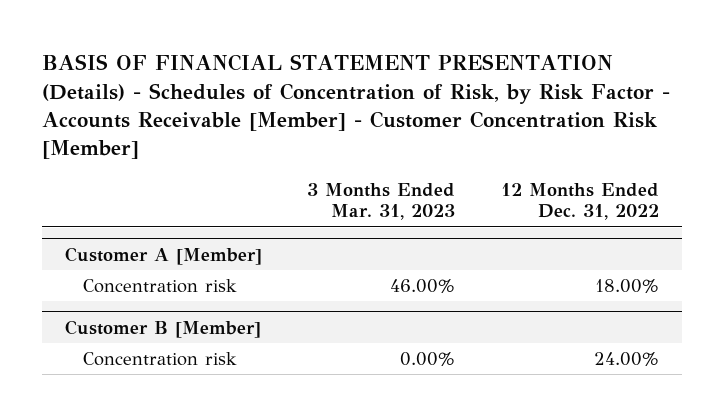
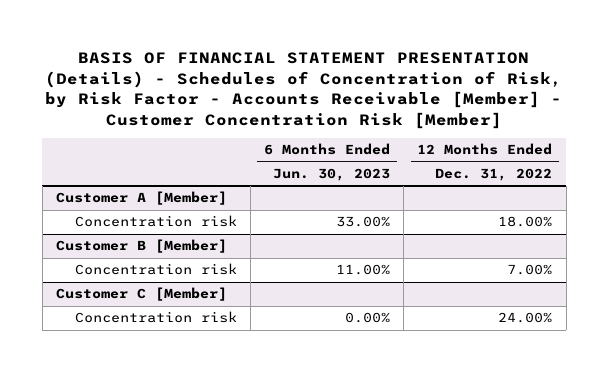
- | 3 Months Ended Mar. 31, 2023 | 12 Months Ended Dec. 31, 2022
+ | 6 Months Ended Jun. 30, 2023 | 12 Months Ended Dec. 31, 2022
@ Customer B [Member]
+ Concentration risk | 11.00% | 7.00%
+ Customer C [Member]

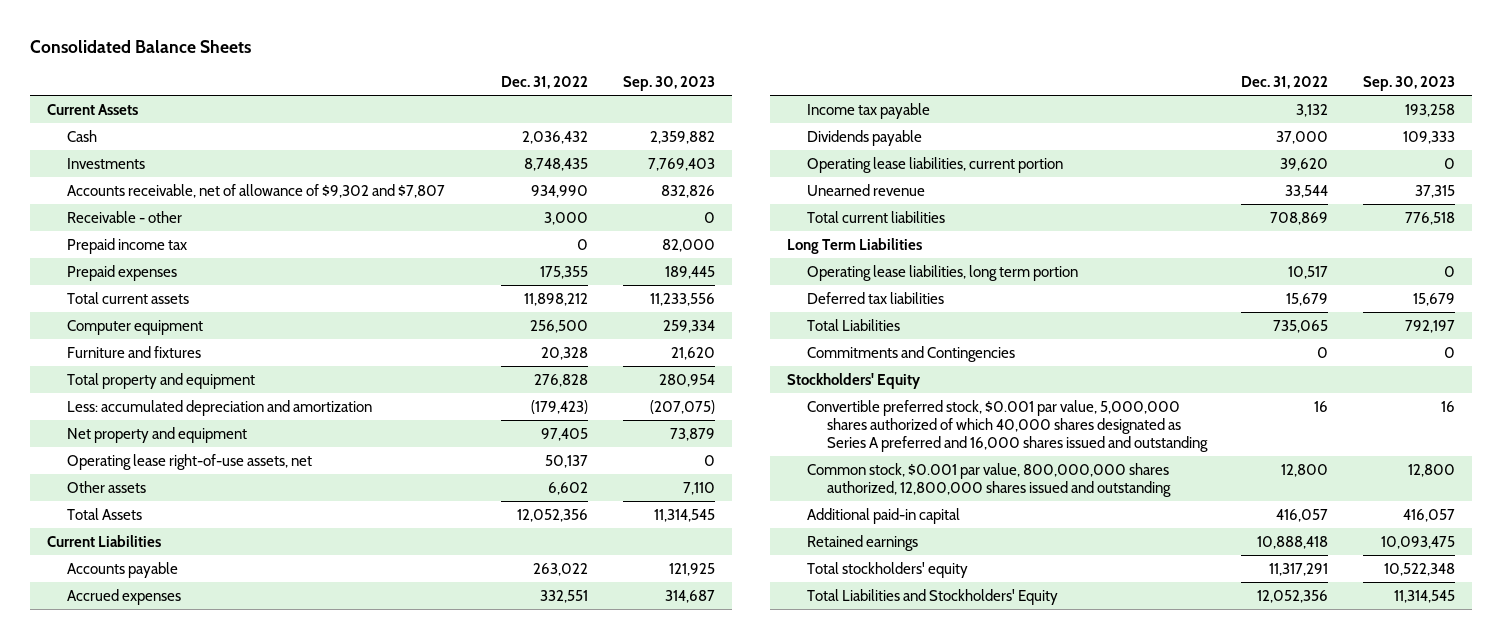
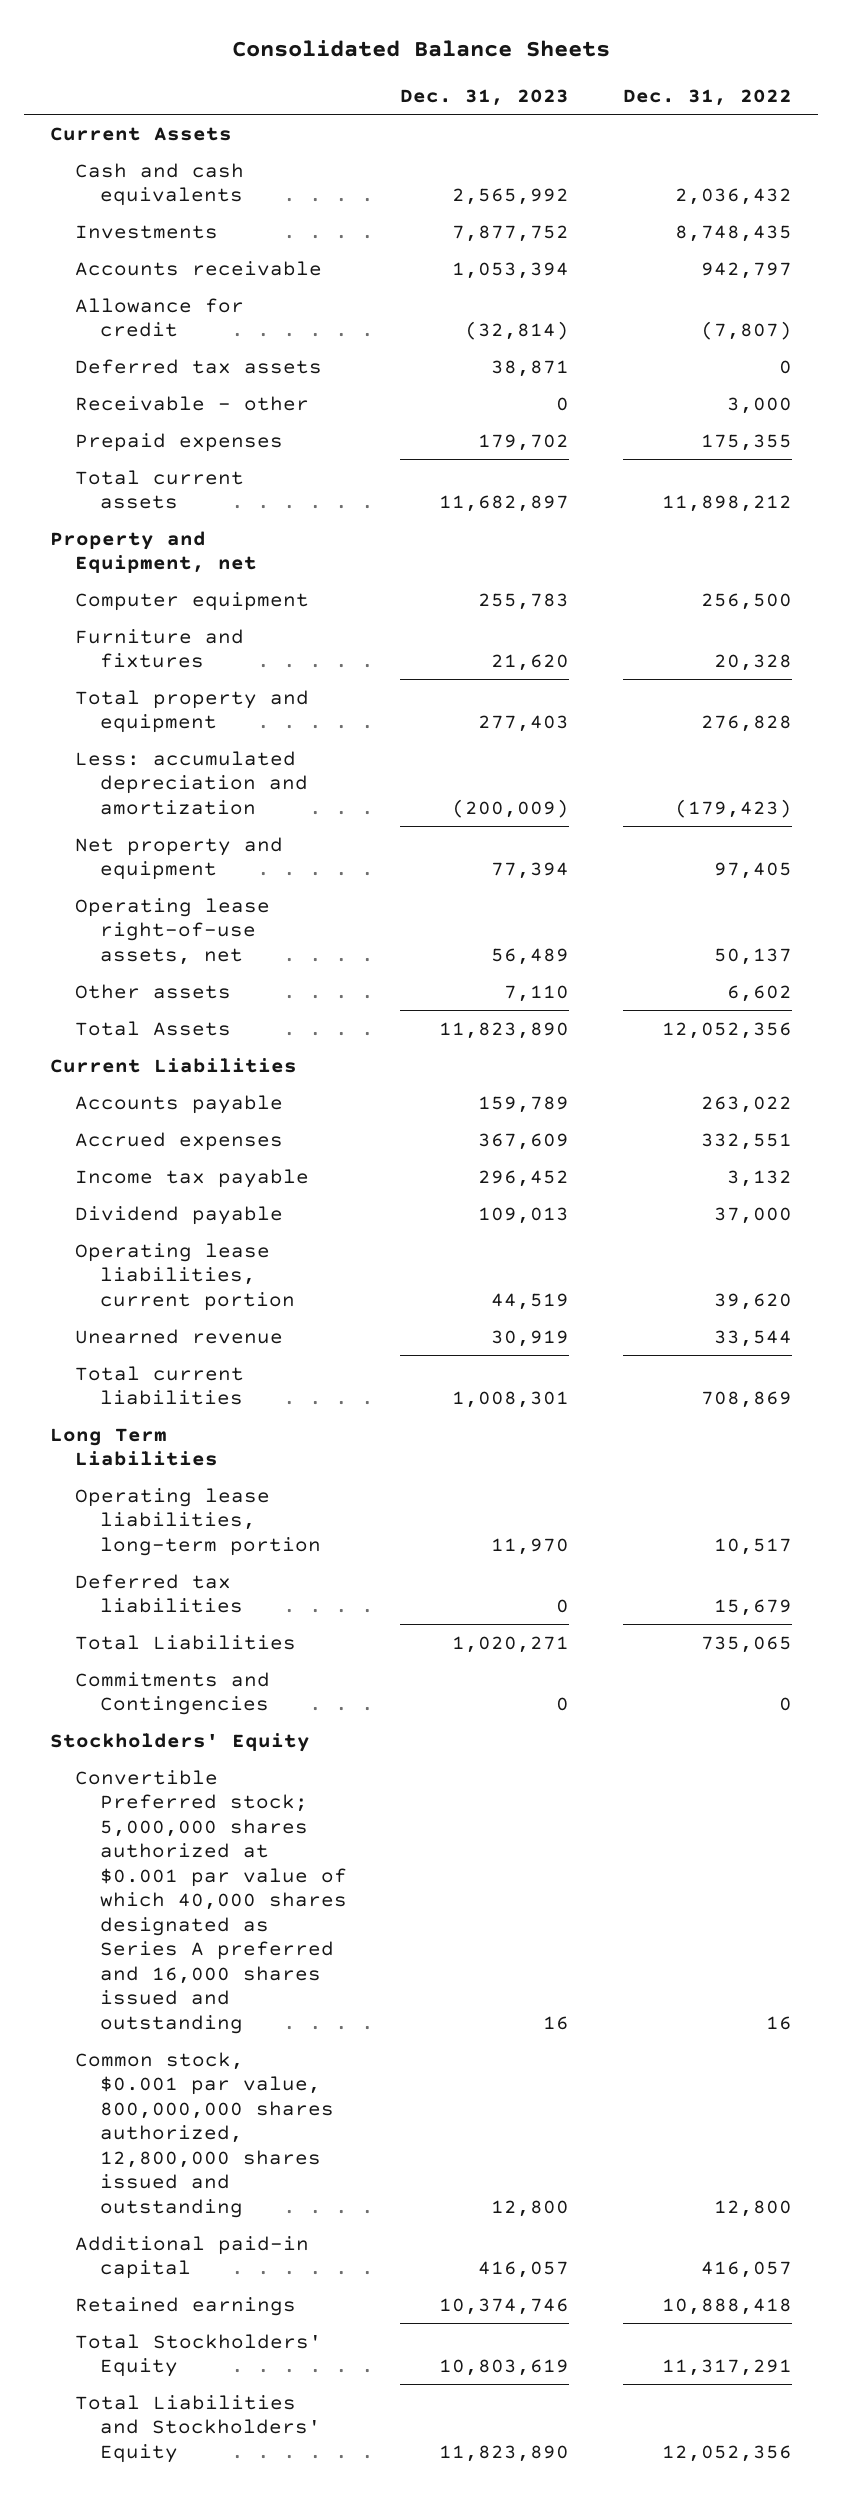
- | Dec. 31, 2022 | Sep. 30, 2023
+ | Dec. 31, 2023 | Dec. 31, 2022
- Cash | 2,036,432 | 2,359,882
+ Cash and cash equivalents | 2,565,992 | 2,036,432
- Accounts receivable, net of allowance of $9,302 and $7,807 | 934,990 | 832,826
+ Accounts receivable | 1,053,394 | 942,797
+ Allowance for credit | (32,814) | (7,807)
+ Deferred tax assets | 38,871 | 0
- Prepaid income tax | 0 | 82,000
+ Property and Equipment, net
- Dividends payable | 37,000 | 109,333
+ Dividend payable | 109,013 | 37,000
- Operating lease liabilities, long term portion | 10,517 | 0
+ Operating lease liabilities, long-term portion | 11,970 | 10,517
- Convertible preferred stock, $0.001 par value, 5,000,000 shares authorized of which 40,000 shares designated as Series A preferred and 16,000 shares issued and outstanding | 16 | 16
+ Convertible Preferred stock; 5,000,000 shares authorized at $0.001 par value of which 40,000 shares designated as Series A preferred and 16,000 shares issued and outstanding | 16 | 16
- Total stockholders' equity | 11,317,291 | 10,522,348
+ Total Stockholders' Equity | 10,803,619 | 11,317,291

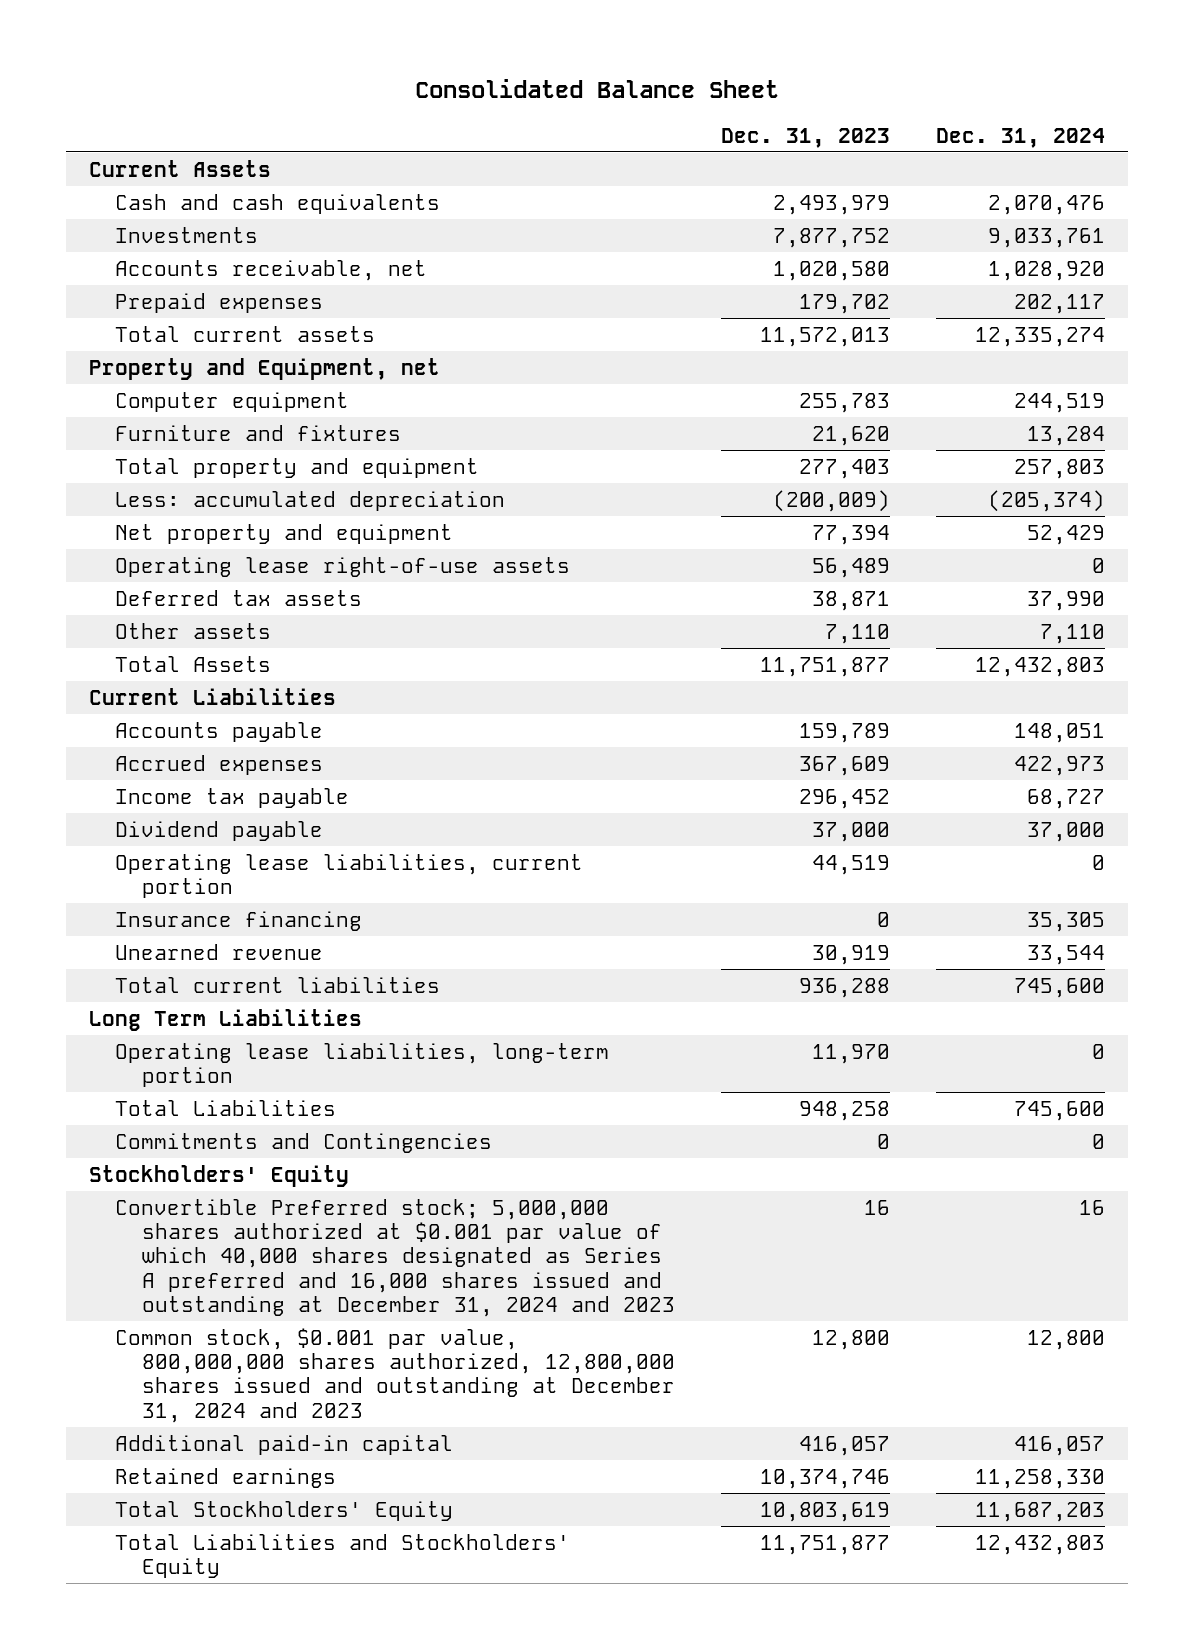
- Consolidated Balance Sheets
+ Consolidated Balance Sheet
- | Dec. 31, 2023 | Dec. 31, 2022
+ | Dec. 31, 2023 | Dec. 31, 2024
- Cash and cash equivalents | 2,565,992 | 2,036,432
+ Cash and cash equivalents | 2,493,979 | 2,070,476
- Accounts receivable | 1,053,394 | 942,797
- Allowance for credit | (32,814) | (7,807)
- Receivable - other | 0 | 3,000
+ Accounts receivable, net | 1,020,580 | 1,028,920
- Total current assets | 11,682,897 | 11,898,212
+ Total current assets | 11,572,013 | 12,335,274
- Less: accumulated depreciation and amortization | (200,009) | (179,423)
+ Less: accumulated depreciation | (200,009) | (205,374)
- Operating lease right-of-use assets, net | 56,489 | 50,137
+ Operating lease right-of-use assets | 56,489 | 0
moved down: Deferred tax assets | 38,871 | 37,990
- Total Assets | 11,823,890 | 12,052,356
+ Total Assets | 11,751,877 | 12,432,803
- Dividend payable | 109,013 | 37,000
+ Dividend payable | 37,000 | 37,000
+ Insurance financing | 0 | 35,305
- Total current liabilities | 1,008,301 | 708,869
+ Total current liabilities | 936,288 | 745,600
- Deferred tax liabilities | 0 | 15,679
- Total Liabilities | 1,020,271 | 735,065
+ Total Liabilities | 948,258 | 745,600
- Convertible Preferred stock; 5,000,000 shares authorized at $0.001 par value of which 40,000 shares designated as Series A preferred and 16,000 shares issued and outstanding | 16 | 16
- Common stock, $0.001 par value, 800,000,000 shares authorized, 12,800,000 shares issued and outstanding | 12,800 | 12,800
+ Convertible Preferred stock; 5,000,000 shares authorized at $0.001 par value of which 40,000 shares designated as Series A preferred and 16,000 shares issued and outstanding at December 31, 2024 and 2023 | 16 | 16
+ Common stock, $0.001 par value, 800,000,000 shares authorized, 12,800,000 shares issued and outstanding at December 31, 2024 and 2023 | 12,800 | 12,800
- Total Liabilities and Stockholders' Equity | 11,823,890 | 12,052,356
+ Total Liabilities and Stockholders' Equity | 11,751,877 | 12,432,803

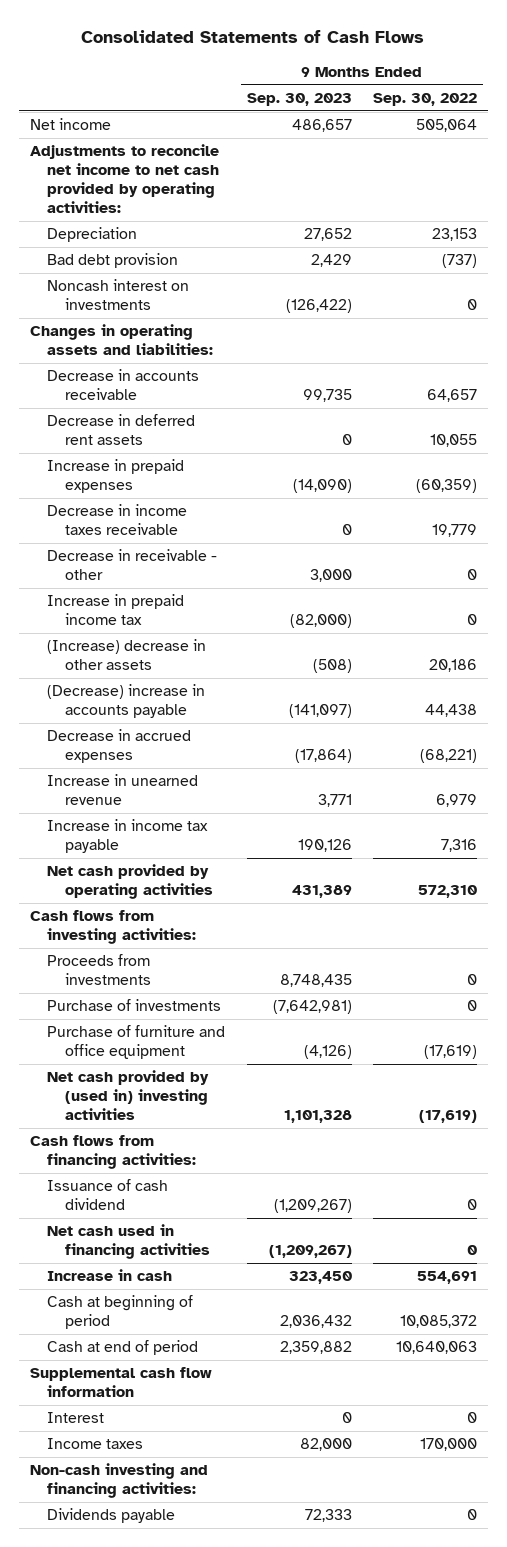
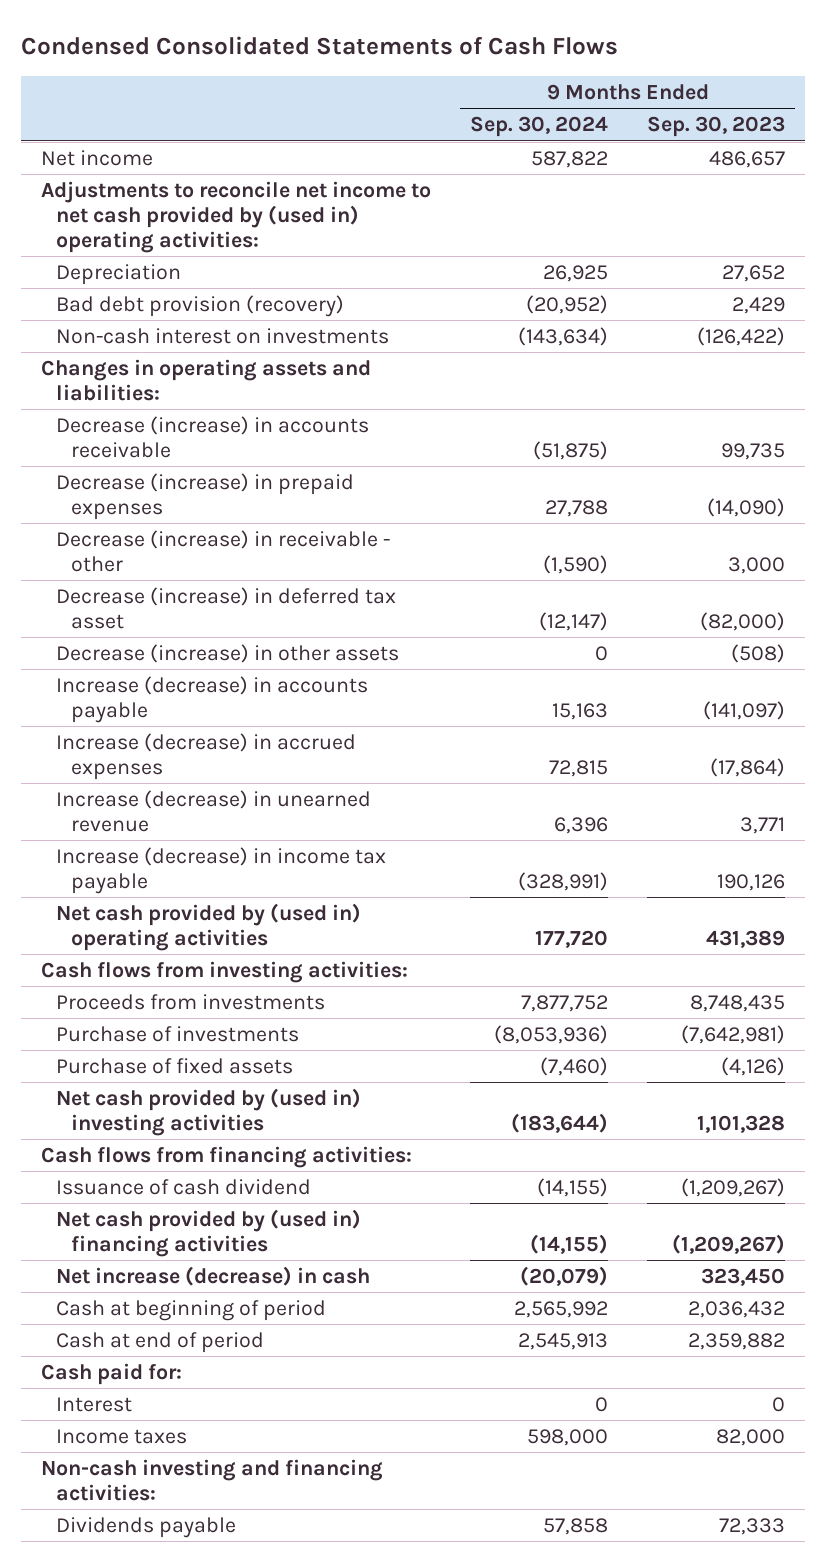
- Consolidated Statements of Cash Flows
+ Condensed Consolidated Statements of Cash Flows
- | 9 Months Ended Sep. 30, 2023 | 9 Months Ended Sep. 30, 2022
+ | 9 Months Ended Sep. 30, 2024 | 9 Months Ended Sep. 30, 2023
- Adjustments to reconcile net income to net cash provided by operating activities:
+ Adjustments to reconcile net income to net cash provided by (used in) operating activities:
- Bad debt provision | 2,429 | (737)
- Noncash interest on investments | (126,422) | 0
+ Bad debt provision (recovery) | (20,952) | 2,429
+ Non-cash interest on investments | (143,634) | (126,422)
- Decrease in accounts receivable | 99,735 | 64,657
- Decrease in deferred rent assets | 0 | 10,055
- Increase in prepaid expenses | (14,090) | (60,359)
- Decrease in income taxes receivable | 0 | 19,779
- Decrease in receivable - other | 3,000 | 0
- Increase in prepaid income tax | (82,000) | 0
- (Increase) decrease in other assets | (508) | 20,186
- (Decrease) increase in accounts payable | (141,097) | 44,438
- Decrease in accrued expenses | (17,864) | (68,221)
- Increase in unearned revenue | 3,771 | 6,979
- Increase in income tax payable | 190,126 | 7,316
- Net cash provided by operating activities | 431,389 | 572,310
+ Decrease (increase) in accounts receivable | (51,875) | 99,735
+ Decrease (increase) in prepaid expenses | 27,788 | (14,090)
+ Decrease (increase) in receivable - other | (1,590) | 3,000
+ Decrease (increase) in deferred tax asset | (12,147) | (82,000)
+ Decrease (increase) in other assets | 0 | (508)
+ Increase (decrease) in accounts payable | 15,163 | (141,097)
+ Increase (decrease) in accrued expenses | 72,815 | (17,864)
+ Increase (decrease) in unearned revenue | 6,396 | 3,771
+ Increase (decrease) in income tax payable | (328,991) | 190,126
+ Net cash provided by (used in) operating activities | 177,720 | 431,389
- Purchase of furniture and office equipment | (4,126) | (17,619)
+ Purchase of fixed assets | (7,460) | (4,126)
- Net cash used in financing activities | (1,209,267) | 0
- Increase in cash | 323,450 | 554,691
+ Net cash provided by (used in) financing activities | (14,155) | (1,209,267)
+ Net increase (decrease) in cash | (20,079) | 323,450
- Supplemental cash flow information
+ Cash paid for:

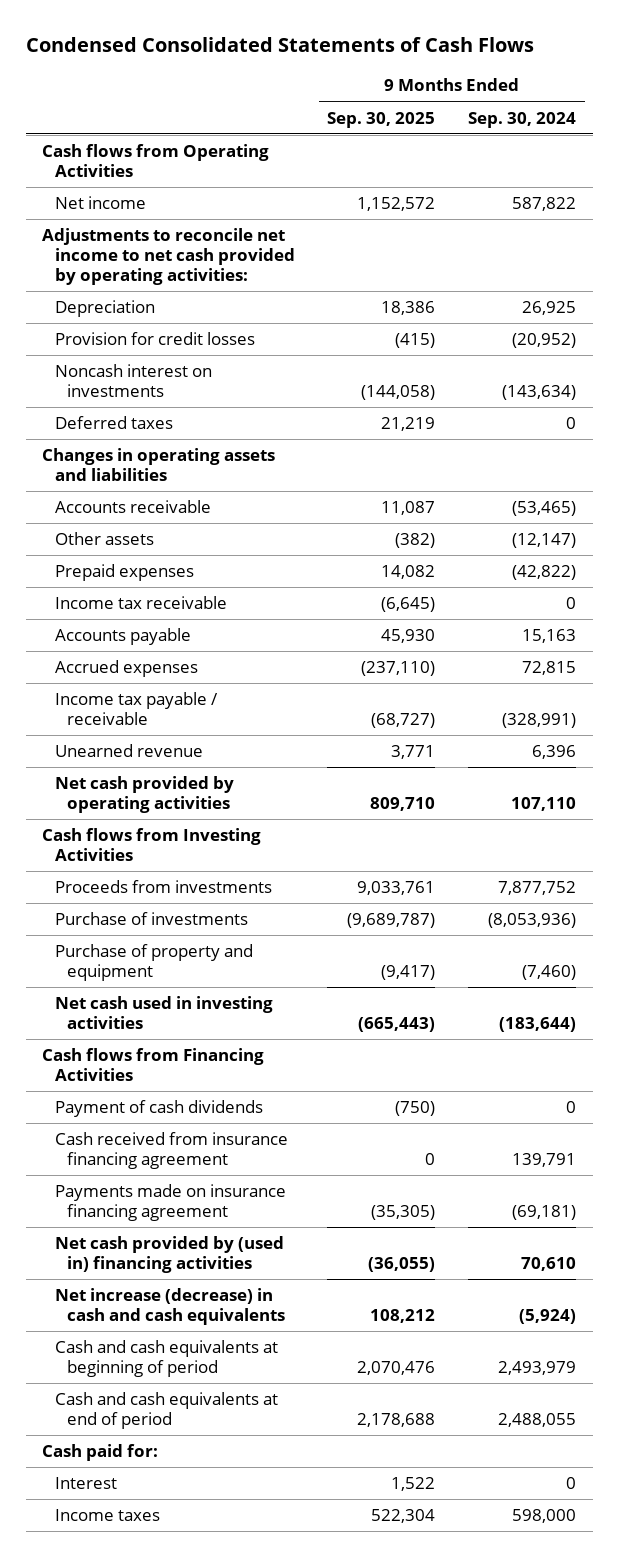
- | 9 Months Ended Sep. 30, 2024 | 9 Months Ended Sep. 30, 2023
+ | 9 Months Ended Sep. 30, 2025 | 9 Months Ended Sep. 30, 2024
+ Cash flows from Operating Activities
- Adjustments to reconcile net income to net cash provided by (used in) operating activities:
+ Adjustments to reconcile net income to net cash provided by operating activities:
- Bad debt provision (recovery) | (20,952) | 2,429
- Non-cash interest on investments | (143,634) | (126,422)
- Changes in operating assets and liabilities:
- Decrease (increase) in accounts receivable | (51,875) | 99,735
- Decrease (increase) in prepaid expenses | 27,788 | (14,090)
- Decrease (increase) in receivable - other | (1,590) | 3,000
- Decrease (increase) in deferred tax asset | (12,147) | (82,000)
- Decrease (increase) in other assets | 0 | (508)
- Increase (decrease) in accounts payable | 15,163 | (141,097)
- Increase (decrease) in accrued expenses | 72,815 | (17,864)
- Increase (decrease) in unearned revenue | 6,396 | 3,771
- Increase (decrease) in income tax payable | (328,991) | 190,126
- Net cash provided by (used in) operating activities | 177,720 | 431,389
- Cash flows from investing activities:
+ Provision for credit losses | (415) | (20,952)
+ Noncash interest on investments | (144,058) | (143,634)
+ Deferred taxes | 21,219 | 0
+ Changes in operating assets and liabilities
+ Accounts receivable | 11,087 | (53,465)
+ Other assets | (382) | (12,147)
+ Prepaid expenses | 14,082 | (42,822)
+ Income tax receivable | (6,645) | 0
+ Accounts payable | 45,930 | 15,163
+ Accrued expenses | (237,110) | 72,815
+ Income tax payable / receivable | (68,727) | (328,991)
+ Unearned revenue | 3,771 | 6,396
+ Net cash provided by operating activities | 809,710 | 107,110
+ Cash flows from Investing Activities
- Purchase of fixed assets | (7,460) | (4,126)
- Net cash provided by (used in) investing activities | (183,644) | 1,101,328
- Cash flows from financing activities:
- Issuance of cash dividend | (14,155) | (1,209,267)
- Net cash provided by (used in) financing activities | (14,155) | (1,209,267)
- Net increase (decrease) in cash | (20,079) | 323,450
- Cash at beginning of period | 2,565,992 | 2,036,432
- Cash at end of period | 2,545,913 | 2,359,882
+ Purchase of property and equipment | (9,417) | (7,460)
+ Net cash used in investing activities | (665,443) | (183,644)
+ Cash flows from Financing Activities
+ Payment of cash dividends | (750) | 0
+ Cash received from insurance financing agreement | 0 | 139,791
+ Payments made on insurance financing agreement | (35,305) | (69,181)
+ Net cash provided by (used in) financing activities | (36,055) | 70,610
+ Net increase (decrease) in cash and cash equivalents | 108,212 | (5,924)
+ Cash and cash equivalents at beginning of period | 2,070,476 | 2,493,979
+ Cash and cash equivalents at end of period | 2,178,688 | 2,488,055
- Non-cash investing and financing activities:
- Dividends payable | 57,858 | 72,333

